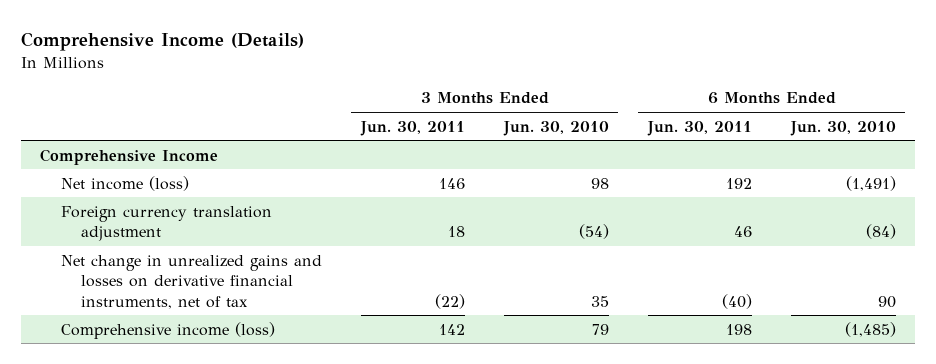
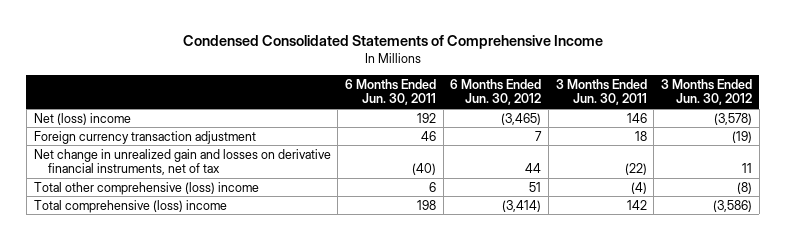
- Comprehensive Income (Details)
+ Condensed Consolidated Statements of Comprehensive Income
- | 3 Months Ended Jun. 30, 2011 | 3 Months Ended Jun. 30, 2010 | 6 Months Ended Jun. 30, 2011 | 6 Months Ended Jun. 30, 2010
+ | 6 Months Ended Jun. 30, 2011 | 6 Months Ended Jun. 30, 2012 | 3 Months Ended Jun. 30, 2011 | 3 Months Ended Jun. 30, 2012
- Comprehensive Income
- Net income (loss) | 146 | 98 | 192 | (1,491)
- Foreign currency translation adjustment | 18 | (54) | 46 | (84)
- Net change in unrealized gains and losses on derivative financial instruments, net of tax | (22) | 35 | (40) | 90
- Comprehensive income (loss) | 142 | 79 | 198 | (1,485)
+ Net (loss) income | 192 | (3,465) | 146 | (3,578)
+ Foreign currency transaction adjustment | 46 | 7 | 18 | (19)
+ Net change in unrealized gain and losses on derivative financial instruments, net of tax | (40) | 44 | (22) | 11
+ Total other comprehensive (loss) income | 6 | 51 | (4) | (8)
+ Total comprehensive (loss) income | 198 | (3,414) | 142 | (3,586)

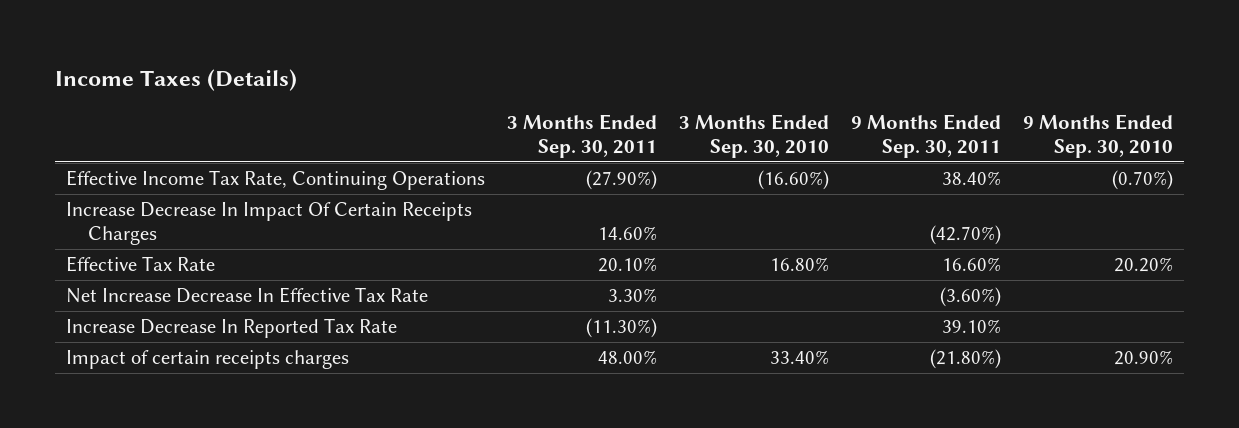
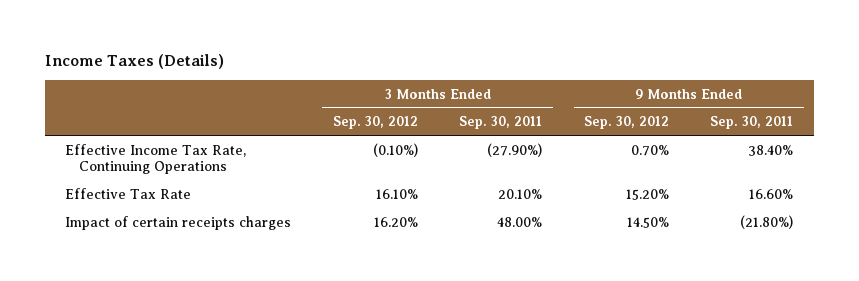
- | 3 Months Ended Sep. 30, 2011 | 3 Months Ended Sep. 30, 2010 | 9 Months Ended Sep. 30, 2011 | 9 Months Ended Sep. 30, 2010
+ | 3 Months Ended Sep. 30, 2012 | 3 Months Ended Sep. 30, 2011 | 9 Months Ended Sep. 30, 2012 | 9 Months Ended Sep. 30, 2011
- Increase Decrease In Impact Of Certain Receipts Charges | 14.60% | | (42.70%) |
- Net Increase Decrease In Effective Tax Rate | 3.30% | | (3.60%) |
- Increase Decrease In Reported Tax Rate | (11.30%) | | 39.10% |

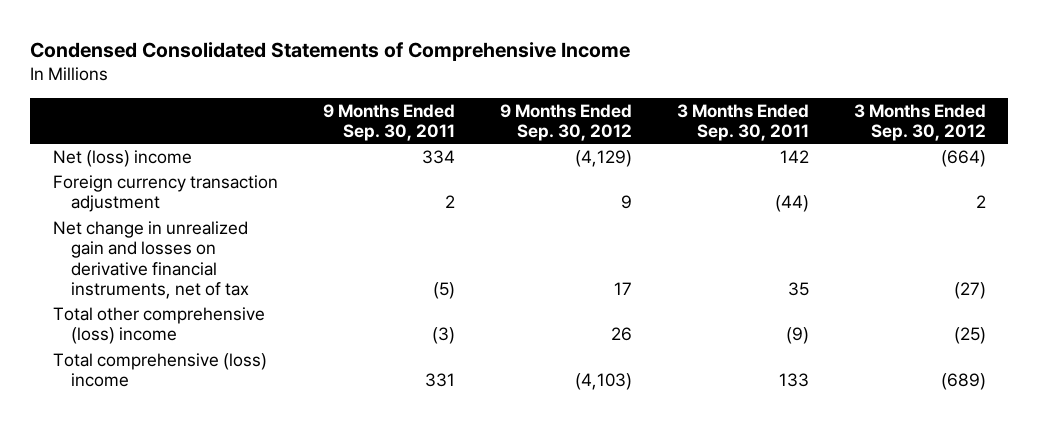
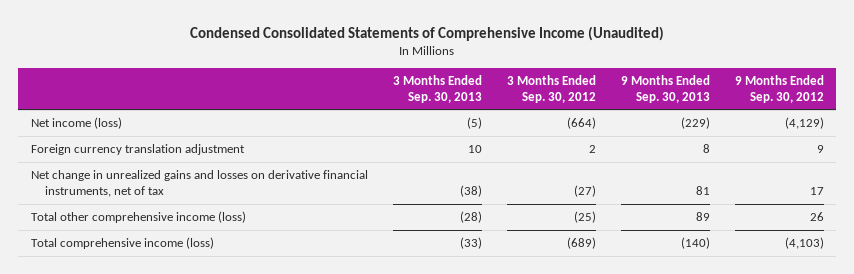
- Condensed Consolidated Statements of Comprehensive Income
+ Condensed Consolidated Statements of Comprehensive Income (Unaudited)
- | 9 Months Ended Sep. 30, 2011 | 9 Months Ended Sep. 30, 2012 | 3 Months Ended Sep. 30, 2011 | 3 Months Ended Sep. 30, 2012
+ | 3 Months Ended Sep. 30, 2013 | 3 Months Ended Sep. 30, 2012 | 9 Months Ended Sep. 30, 2013 | 9 Months Ended Sep. 30, 2012
- Net (loss) income | 334 | (4,129) | 142 | (664)
- Foreign currency transaction adjustment | 2 | 9 | (44) | 2
- Net change in unrealized gain and losses on derivative financial instruments, net of tax | (5) | 17 | 35 | (27)
- Total other comprehensive (loss) income | (3) | 26 | (9) | (25)
- Total comprehensive (loss) income | 331 | (4,103) | 133 | (689)
+ Net income (loss) | (5) | (664) | (229) | (4,129)
+ Foreign currency translation adjustment | 10 | 2 | 8 | 9
+ Net change in unrealized gains and losses on derivative financial instruments, net of tax | (38) | (27) | 81 | 17
+ Total other comprehensive income (loss) | (28) | (25) | 89 | 26
+ Total comprehensive income (loss) | (33) | (689) | (140) | (4,103)

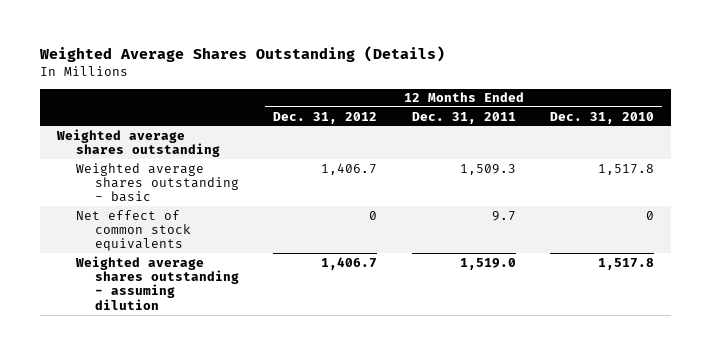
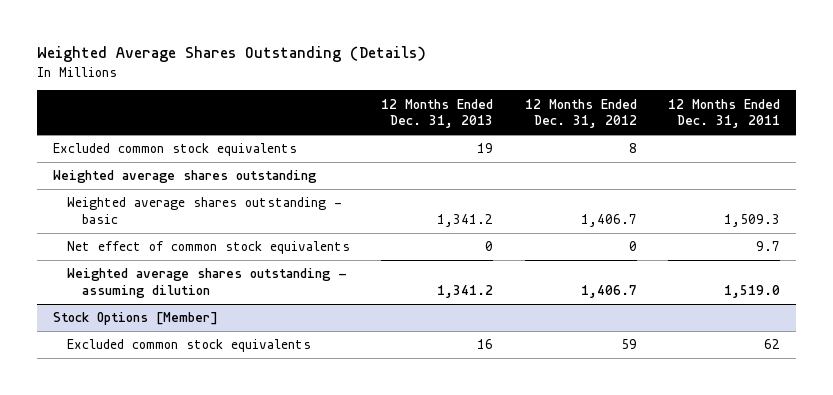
- | 12 Months Ended Dec. 31, 2012 | 12 Months Ended Dec. 31, 2011 | 12 Months Ended Dec. 31, 2010
+ | 12 Months Ended Dec. 31, 2013 | 12 Months Ended Dec. 31, 2012 | 12 Months Ended Dec. 31, 2011
+ Excluded common stock equivalents | 19 | 8 |
+ Stock Options [Member]
+ Excluded common stock equivalents | 16 | 59 | 62

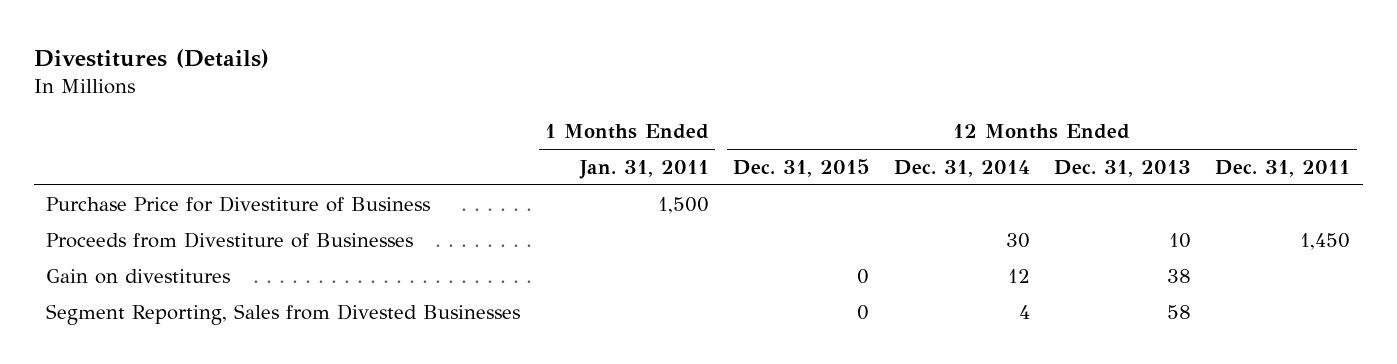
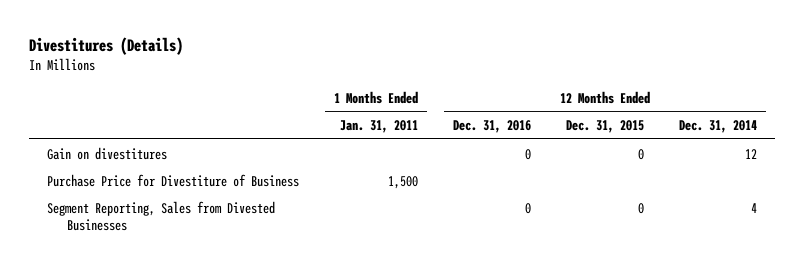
- | 1 Months Ended Jan. 31, 2011 | 12 Months Ended Dec. 31, 2015 | 12 Months Ended Dec. 31, 2014 | 12 Months Ended Dec. 31, 2013 | 12 Months Ended Dec. 31, 2011
+ | 1 Months Ended Jan. 31, 2011 | 12 Months Ended Dec. 31, 2016 | 12 Months Ended Dec. 31, 2015 | 12 Months Ended Dec. 31, 2014
- Proceeds from Divestiture of Businesses | | | 30 | 10 | 1,450
moved down: Purchase Price for Divestiture of Business | 1,500 | | |

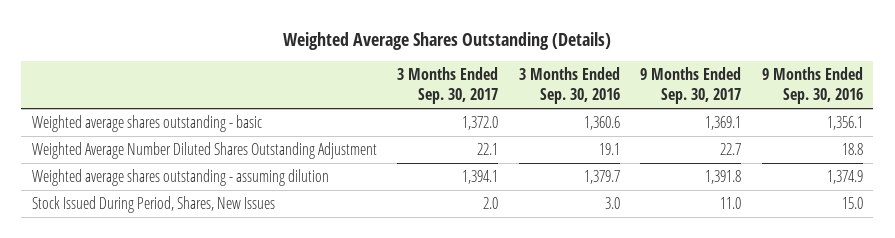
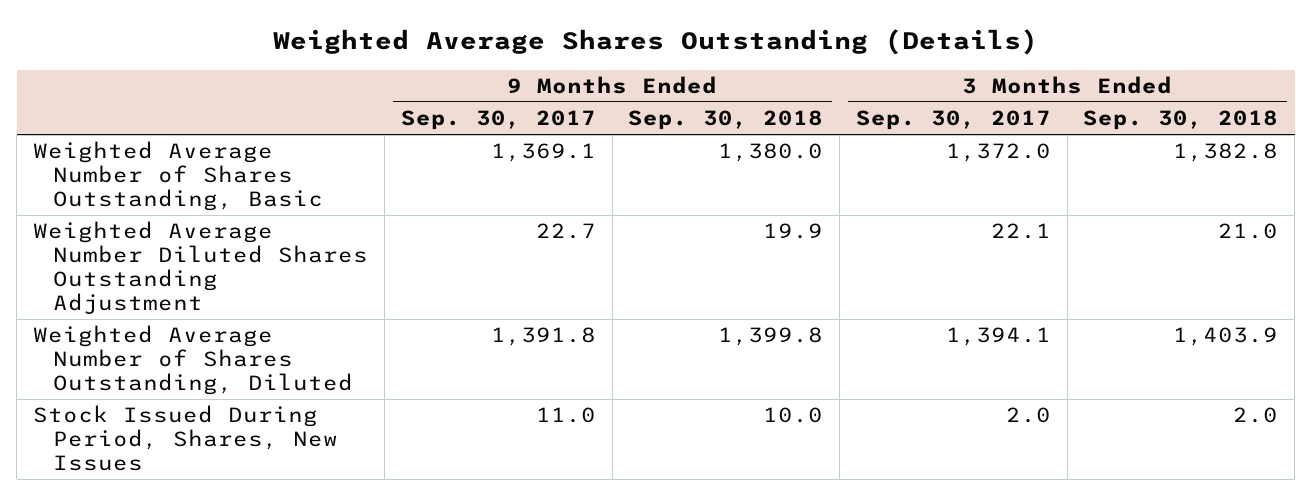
- | 3 Months Ended Sep. 30, 2017 | 3 Months Ended Sep. 30, 2016 | 9 Months Ended Sep. 30, 2017 | 9 Months Ended Sep. 30, 2016
+ | 9 Months Ended Sep. 30, 2017 | 9 Months Ended Sep. 30, 2018 | 3 Months Ended Sep. 30, 2017 | 3 Months Ended Sep. 30, 2018
- Weighted average shares outstanding - basic | 1,372.0 | 1,360.6 | 1,369.1 | 1,356.1
+ Weighted Average Number of Shares Outstanding, Basic | 1,369.1 | 1,380.0 | 1,372.0 | 1,382.8
- Weighted average shares outstanding - assuming dilution | 1,394.1 | 1,379.7 | 1,391.8 | 1,374.9
+ Weighted Average Number of Shares Outstanding, Diluted | 1,391.8 | 1,399.8 | 1,394.1 | 1,403.9

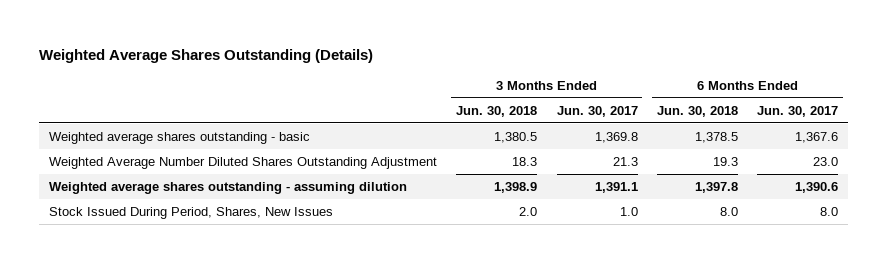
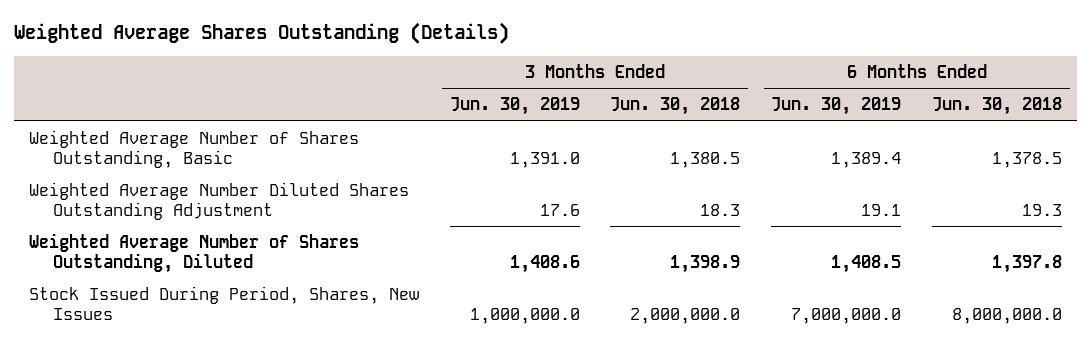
- | 3 Months Ended Jun. 30, 2018 | 3 Months Ended Jun. 30, 2017 | 6 Months Ended Jun. 30, 2018 | 6 Months Ended Jun. 30, 2017
+ | 3 Months Ended Jun. 30, 2019 | 3 Months Ended Jun. 30, 2018 | 6 Months Ended Jun. 30, 2019 | 6 Months Ended Jun. 30, 2018
- Weighted average shares outstanding - basic | 1,380.5 | 1,369.8 | 1,378.5 | 1,367.6
+ Weighted Average Number of Shares Outstanding, Basic | 1,391.0 | 1,380.5 | 1,389.4 | 1,378.5
- Weighted average shares outstanding - assuming dilution | 1,398.9 | 1,391.1 | 1,397.8 | 1,390.6
- Stock Issued During Period, Shares, New Issues | 2.0 | 1.0 | 8.0 | 8.0
+ Weighted Average Number of Shares Outstanding, Diluted | 1,408.6 | 1,398.9 | 1,408.5 | 1,397.8
+ Stock Issued During Period, Shares, New Issues | 1,000,000.0 | 2,000,000.0 | 7,000,000.0 | 8,000,000.0

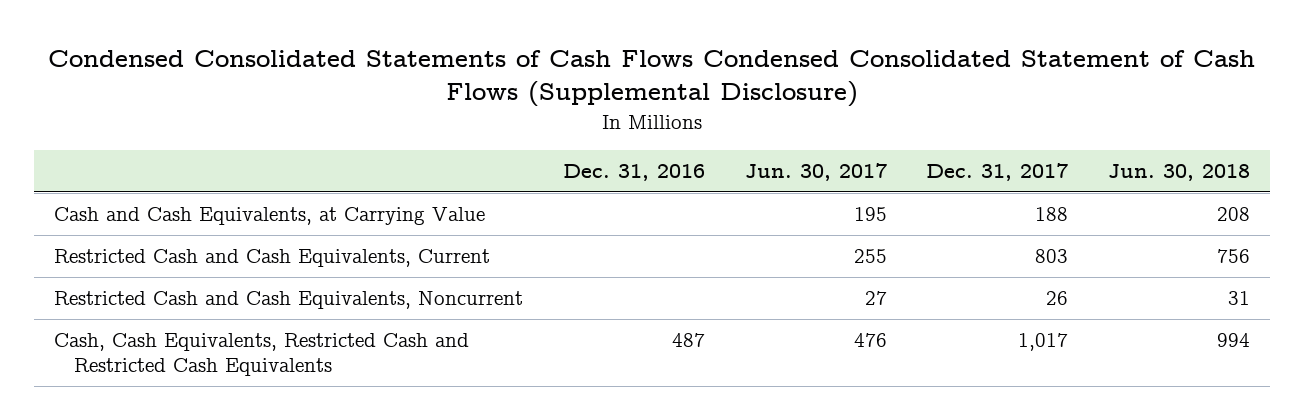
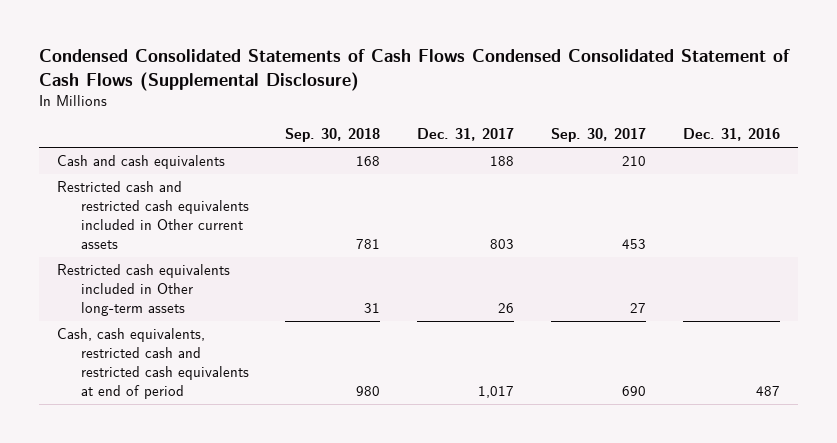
- | Dec. 31, 2016 | Jun. 30, 2017 | Dec. 31, 2017 | Jun. 30, 2018
+ | Sep. 30, 2018 | Dec. 31, 2017 | Sep. 30, 2017 | Dec. 31, 2016
- Cash and Cash Equivalents, at Carrying Value | | 195 | 188 | 208
- Restricted Cash and Cash Equivalents, Current | | 255 | 803 | 756
- Restricted Cash and Cash Equivalents, Noncurrent | | 27 | 26 | 31
- Cash, Cash Equivalents, Restricted Cash and Restricted Cash Equivalents | 487 | 476 | 1,017 | 994
+ Cash and cash equivalents | 168 | 188 | 210 |
+ Restricted cash and restricted cash equivalents included in Other current assets | 781 | 803 | 453 |
+ Restricted cash equivalents included in Other long-term assets | 31 | 26 | 27 |
+ Cash, cash equivalents, restricted cash and restricted cash equivalents at end of period | 980 | 1,017 | 690 | 487

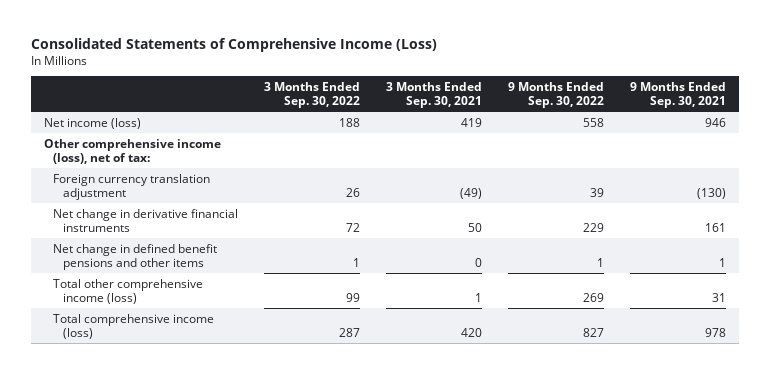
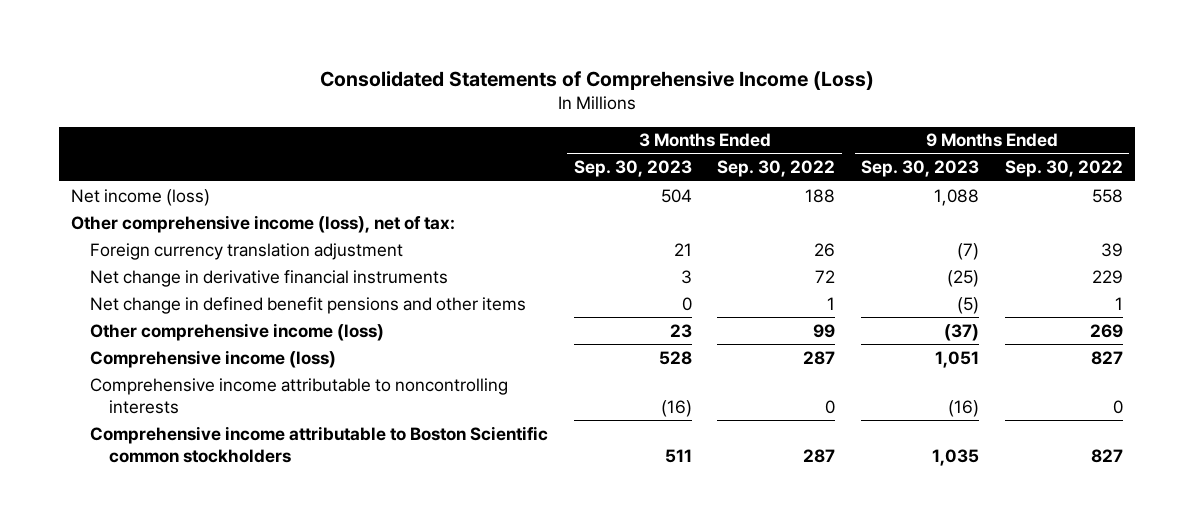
- | 3 Months Ended Sep. 30, 2022 | 3 Months Ended Sep. 30, 2021 | 9 Months Ended Sep. 30, 2022 | 9 Months Ended Sep. 30, 2021
+ | 3 Months Ended Sep. 30, 2023 | 3 Months Ended Sep. 30, 2022 | 9 Months Ended Sep. 30, 2023 | 9 Months Ended Sep. 30, 2022
- Total other comprehensive income (loss) | 99 | 1 | 269 | 31
- Total comprehensive income (loss) | 287 | 420 | 827 | 978
+ Other comprehensive income (loss) | 23 | 99 | (37) | 269
+ Comprehensive income (loss) | 528 | 287 | 1,051 | 827
+ Comprehensive income attributable to noncontrolling interests | (16) | 0 | (16) | 0
+ Comprehensive income attributable to Boston Scientific common stockholders | 511 | 287 | 1,035 | 827

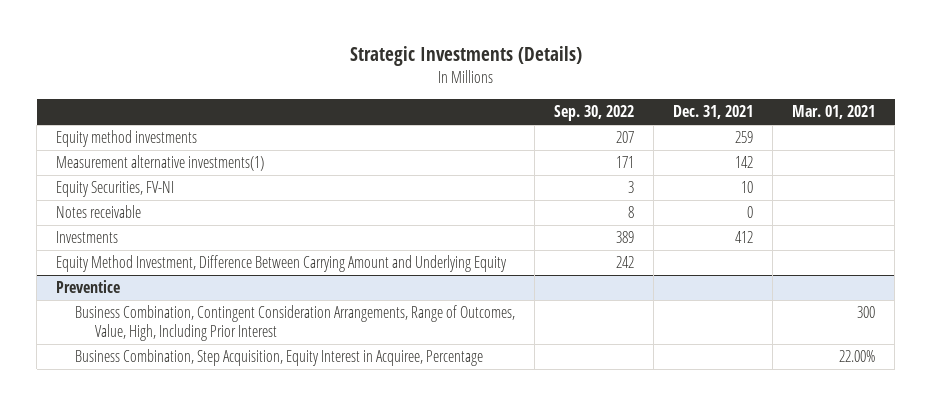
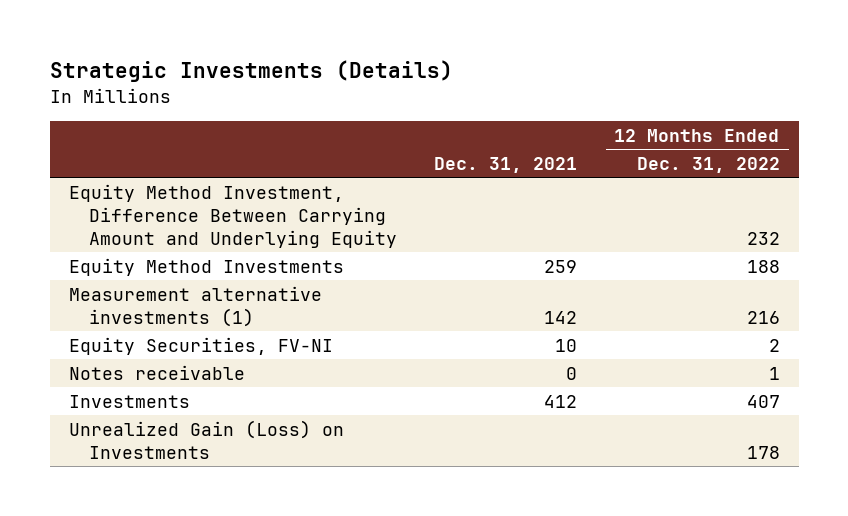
- | Sep. 30, 2022 | Dec. 31, 2021 | Mar. 01, 2021
+ | Dec. 31, 2021 | 12 Months Ended Dec. 31, 2022
- Equity method investments | 207 | 259 |
- Measurement alternative investments(1) | 171 | 142 |
moved up: Equity Method Investment, Difference Between Carrying Amount and Underlying Equity | | 232
+ Equity Method Investments | 259 | 188
+ Measurement alternative investments (1) | 142 | 216
- Preventice
- Business Combination, Contingent Consideration Arrangements, Range of Outcomes, Value, High, Including Prior Interest | | | 300
- Business Combination, Step Acquisition, Equity Interest in Acquiree, Percentage | | | 22.00%
+ Unrealized Gain (Loss) on Investments | | 178

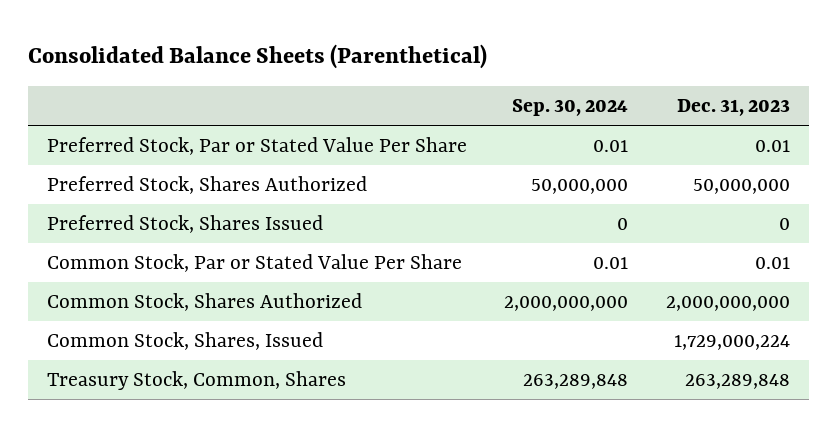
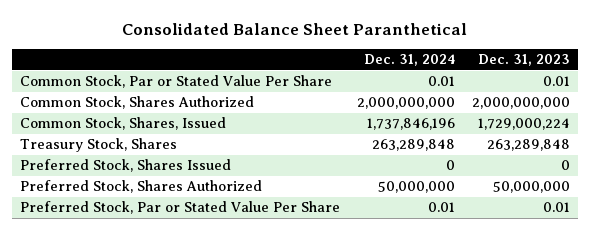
- Consolidated Balance Sheets (Parenthetical)
+ Consolidated Balance Sheet Paranthetical
- | Sep. 30, 2024 | Dec. 31, 2023
+ | Dec. 31, 2024 | Dec. 31, 2023
- Treasury Stock, Common, Shares | 263,289,848 | 263,289,848
+ Treasury Stock, Shares | 263,289,848 | 263,289,848
moved down: Preferred Stock, Shares Issued | 0 | 0
moved down: Preferred Stock, Shares Authorized | 50,000,000 | 50,000,000
moved down: Preferred Stock, Par or Stated Value Per Share | 0.01 | 0.01

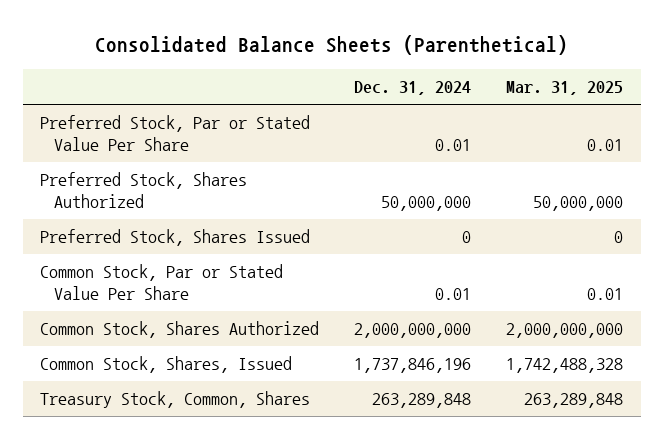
- Consolidated Balance Sheet Paranthetical
+ Consolidated Balance Sheets (Parenthetical)
- | Dec. 31, 2024 | Dec. 31, 2023
+ | Dec. 31, 2024 | Mar. 31, 2025
moved up: Preferred Stock, Par or Stated Value Per Share | 0.01 | 0.01
moved up: Preferred Stock, Shares Authorized | 50,000,000 | 50,000,000
moved up: Preferred Stock, Shares Issued | 0 | 0
- Treasury Stock, Shares | 263,289,848 | 263,289,848
+ Treasury Stock, Common, Shares | 263,289,848 | 263,289,848

